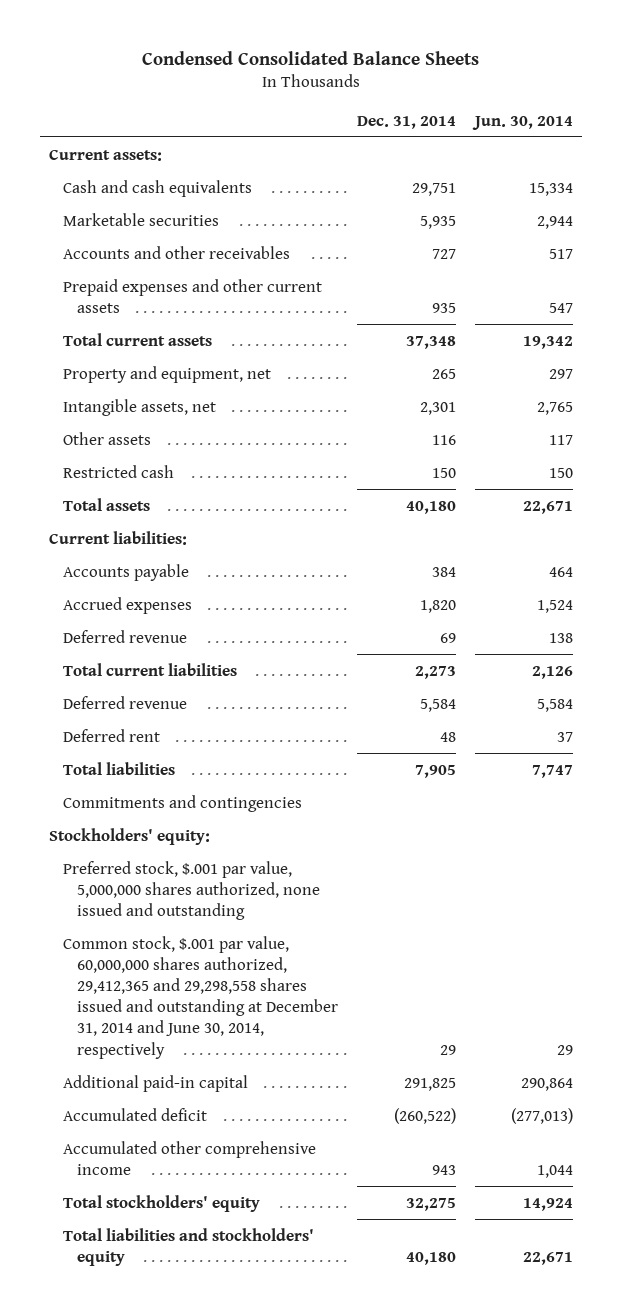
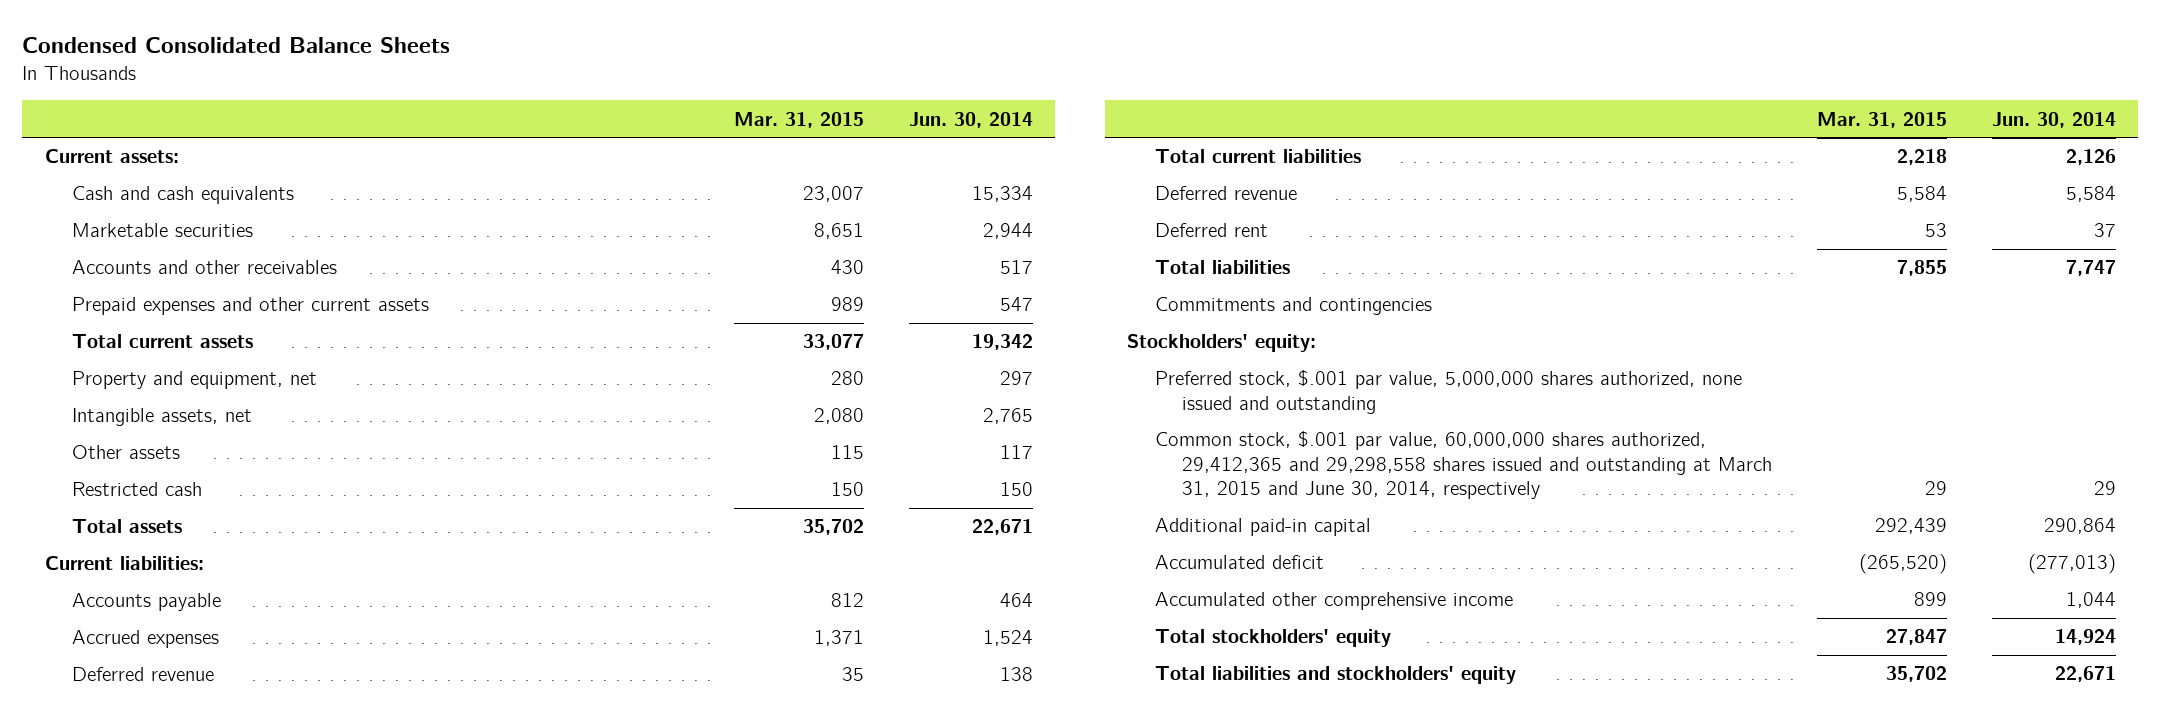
- | Dec. 31, 2014 | Jun. 30, 2014
+ | Mar. 31, 2015 | Jun. 30, 2014
- Common stock, $.001 par value, 60,000,000 shares authorized, 29,412,365 and 29,298,558 shares issued and outstanding at December 31, 2014 and June 30, 2014, respectively | 29 | 29
+ Common stock, $.001 par value, 60,000,000 shares authorized, 29,412,365 and 29,298,558 shares issued and outstanding at March 31, 2015 and June 30, 2014, respectively | 29 | 29

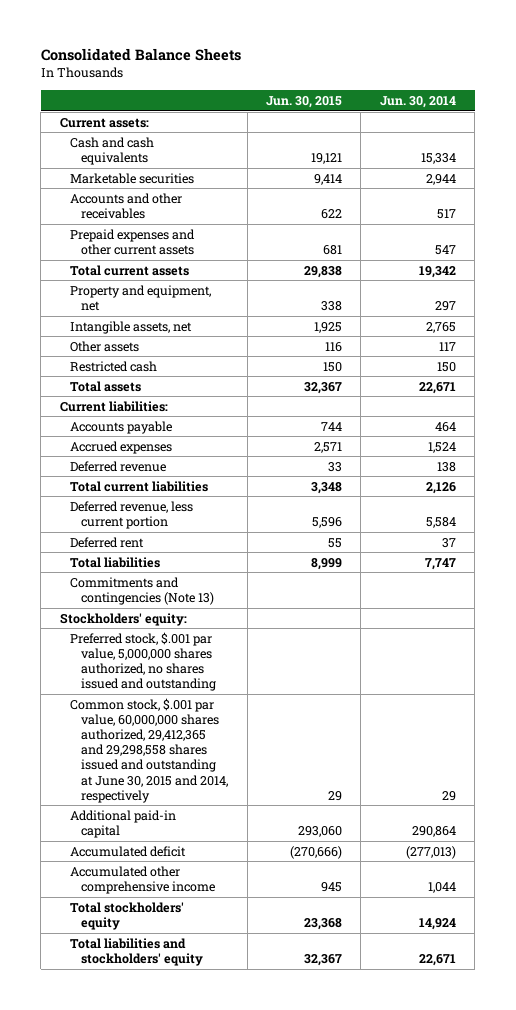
- Condensed Consolidated Balance Sheets
+ Consolidated Balance Sheets
- | Mar. 31, 2015 | Jun. 30, 2014
+ | Jun. 30, 2015 | Jun. 30, 2014
- Deferred revenue | 5,584 | 5,584
+ Deferred revenue, less current portion | 5,596 | 5,584
- Commitments and contingencies
+ Commitments and contingencies (Note 13)
- Preferred stock, $.001 par value, 5,000,000 shares authorized, none issued and outstanding
- Common stock, $.001 par value, 60,000,000 shares authorized, 29,412,365 and 29,298,558 shares issued and outstanding at March 31, 2015 and June 30, 2014, respectively | 29 | 29
+ Preferred stock, $.001 par value, 5,000,000 shares authorized, no shares issued and outstanding
+ Common stock, $.001 par value, 60,000,000 shares authorized, 29,412,365 and 29,298,558 shares issued and outstanding at June 30, 2015 and 2014, respectively | 29 | 29

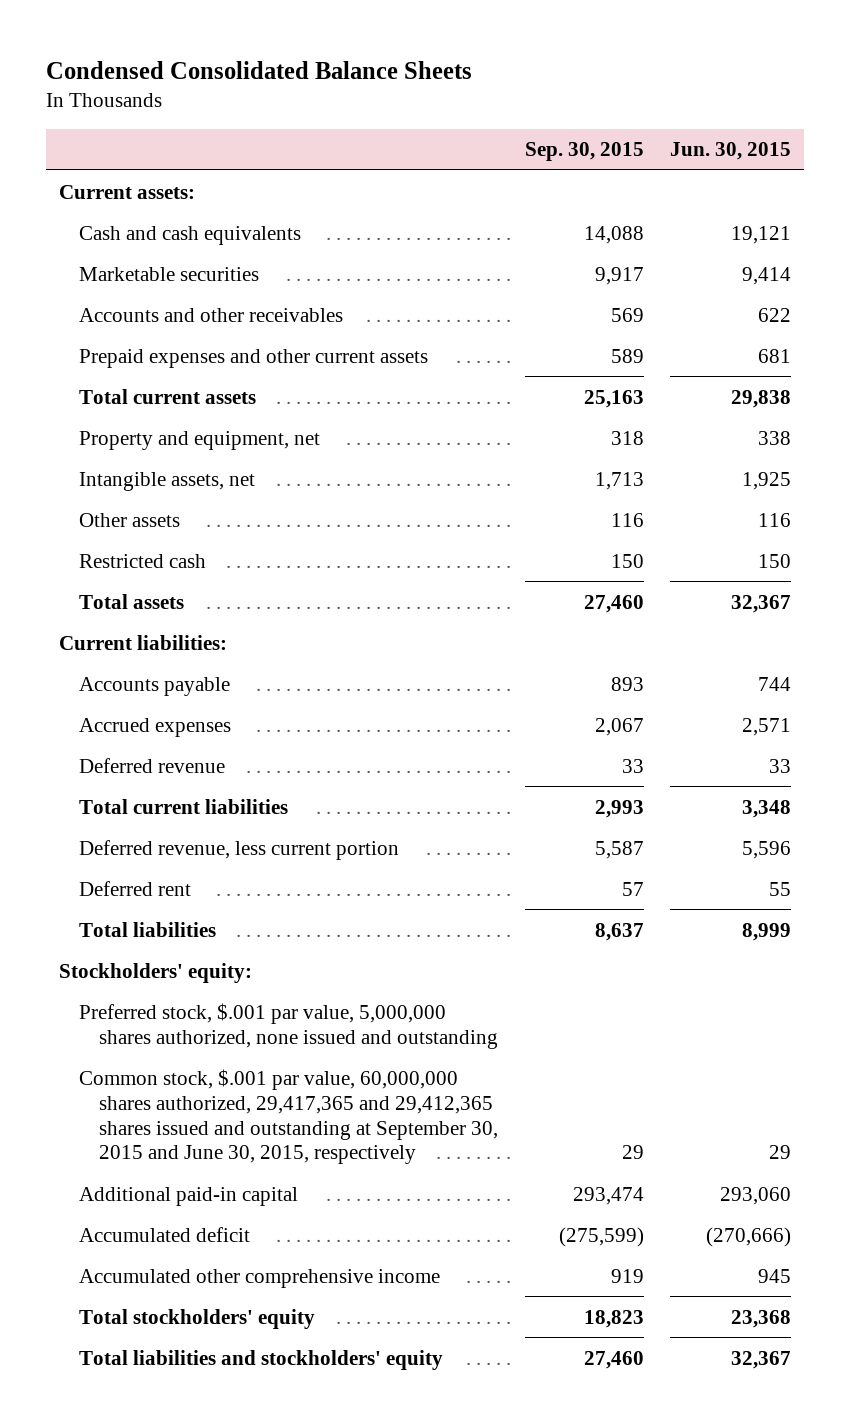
- Consolidated Balance Sheets
+ Condensed Consolidated Balance Sheets
- | Jun. 30, 2015 | Jun. 30, 2014
+ | Sep. 30, 2015 | Jun. 30, 2015
- Commitments and contingencies (Note 13)
- Preferred stock, $.001 par value, 5,000,000 shares authorized, no shares issued and outstanding
- Common stock, $.001 par value, 60,000,000 shares authorized, 29,412,365 and 29,298,558 shares issued and outstanding at June 30, 2015 and 2014, respectively | 29 | 29
+ Preferred stock, $.001 par value, 5,000,000 shares authorized, none issued and outstanding
+ Common stock, $.001 par value, 60,000,000 shares authorized, 29,417,365 and 29,412,365 shares issued and outstanding at September 30, 2015 and June 30, 2015, respectively | 29 | 29

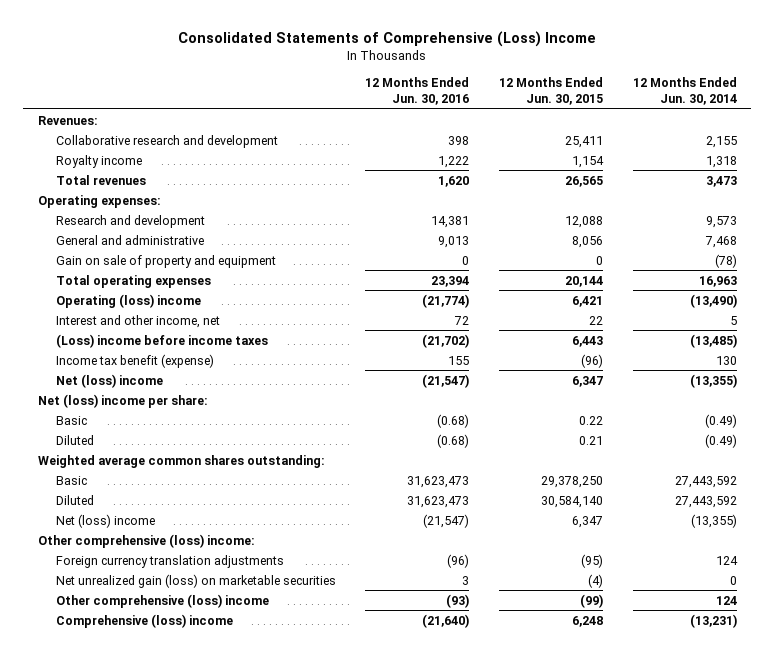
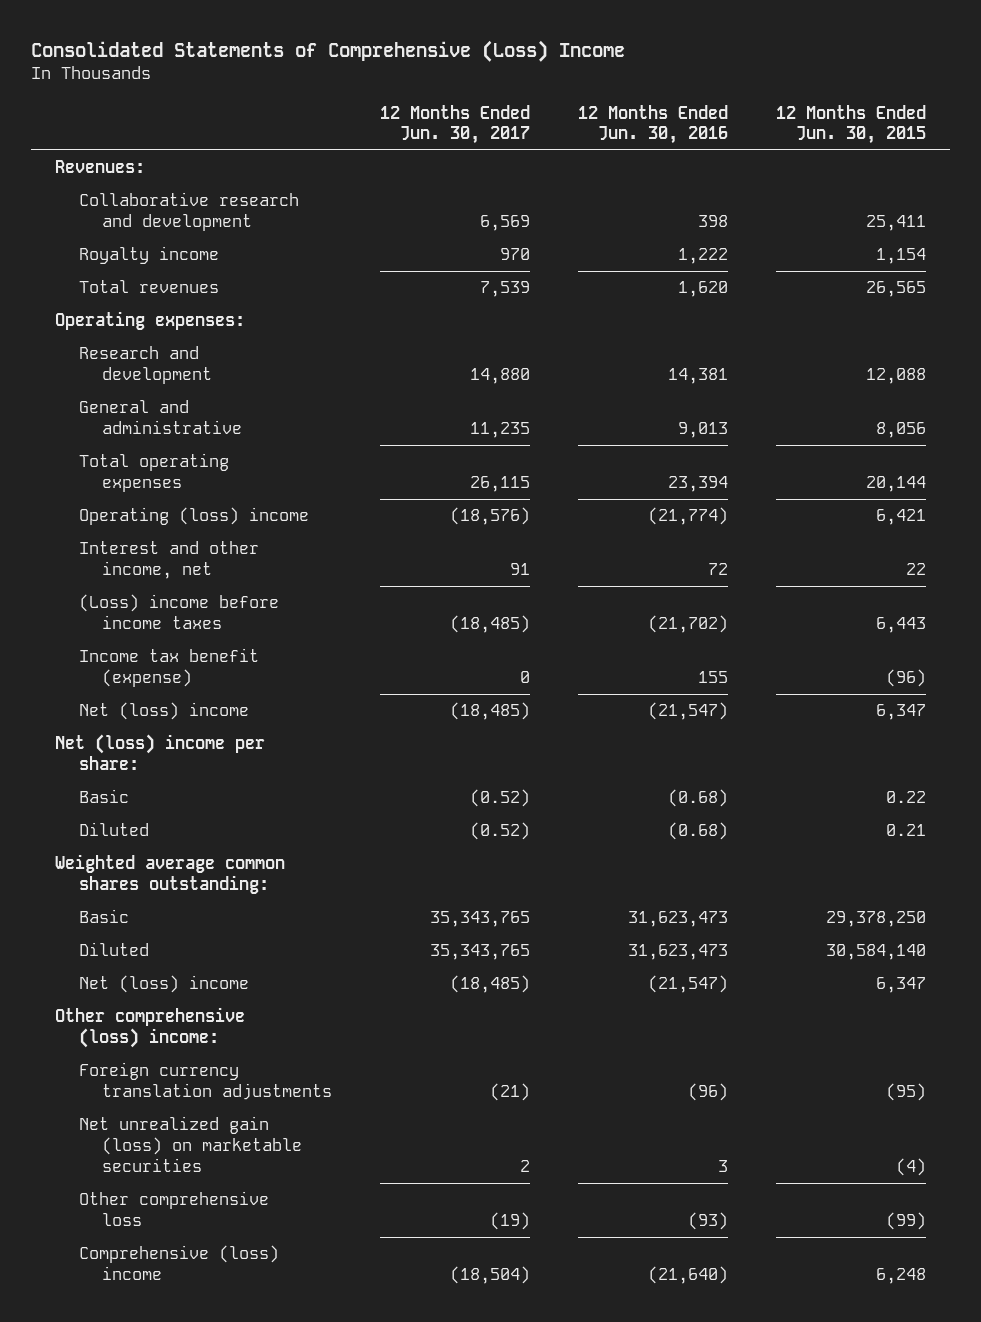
- | 12 Months Ended Jun. 30, 2016 | 12 Months Ended Jun. 30, 2015 | 12 Months Ended Jun. 30, 2014
+ | 12 Months Ended Jun. 30, 2017 | 12 Months Ended Jun. 30, 2016 | 12 Months Ended Jun. 30, 2015
- Gain on sale of property and equipment | 0 | 0 | (78)
- Other comprehensive (loss) income | (93) | (99) | 124
+ Other comprehensive loss | (19) | (93) | (99)

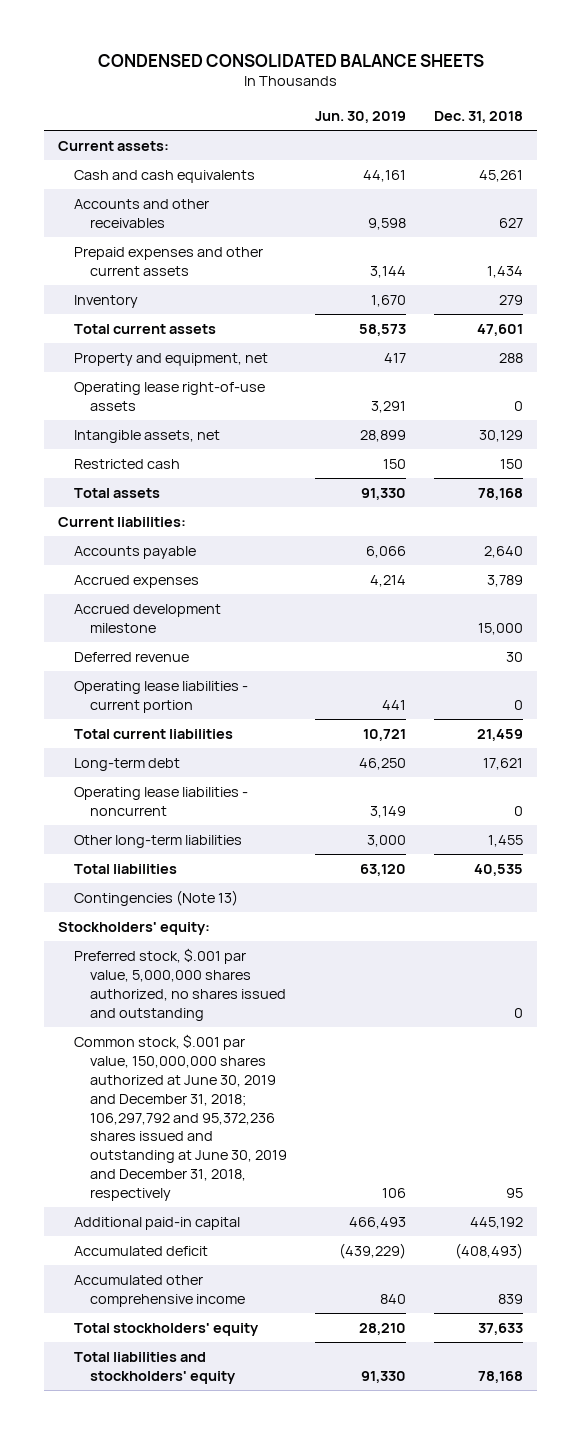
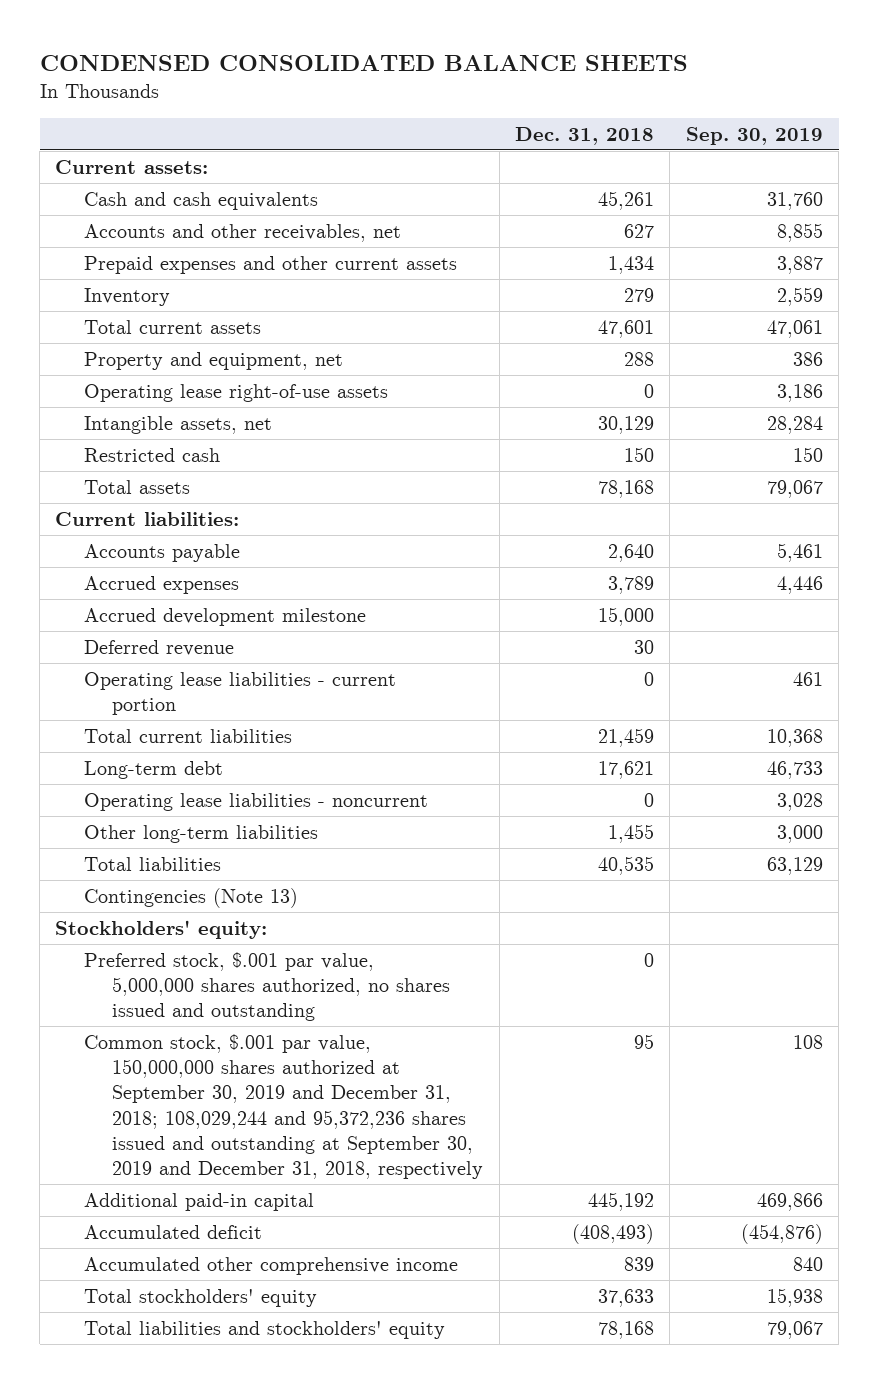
- | Jun. 30, 2019 | Dec. 31, 2018
+ | Dec. 31, 2018 | Sep. 30, 2019
- Accounts and other receivables | 9,598 | 627
+ Accounts and other receivables, net | 627 | 8,855
- Common stock, $.001 par value, 150,000,000 shares authorized at June 30, 2019 and December 31, 2018; 106,297,792 and 95,372,236 shares issued and outstanding at June 30, 2019 and December 31, 2018, respectively | 106 | 95
+ Common stock, $.001 par value, 150,000,000 shares authorized at September 30, 2019 and December 31, 2018; 108,029,244 and 95,372,236 shares issued and outstanding at September 30, 2019 and December 31, 2018, respectively | 95 | 108

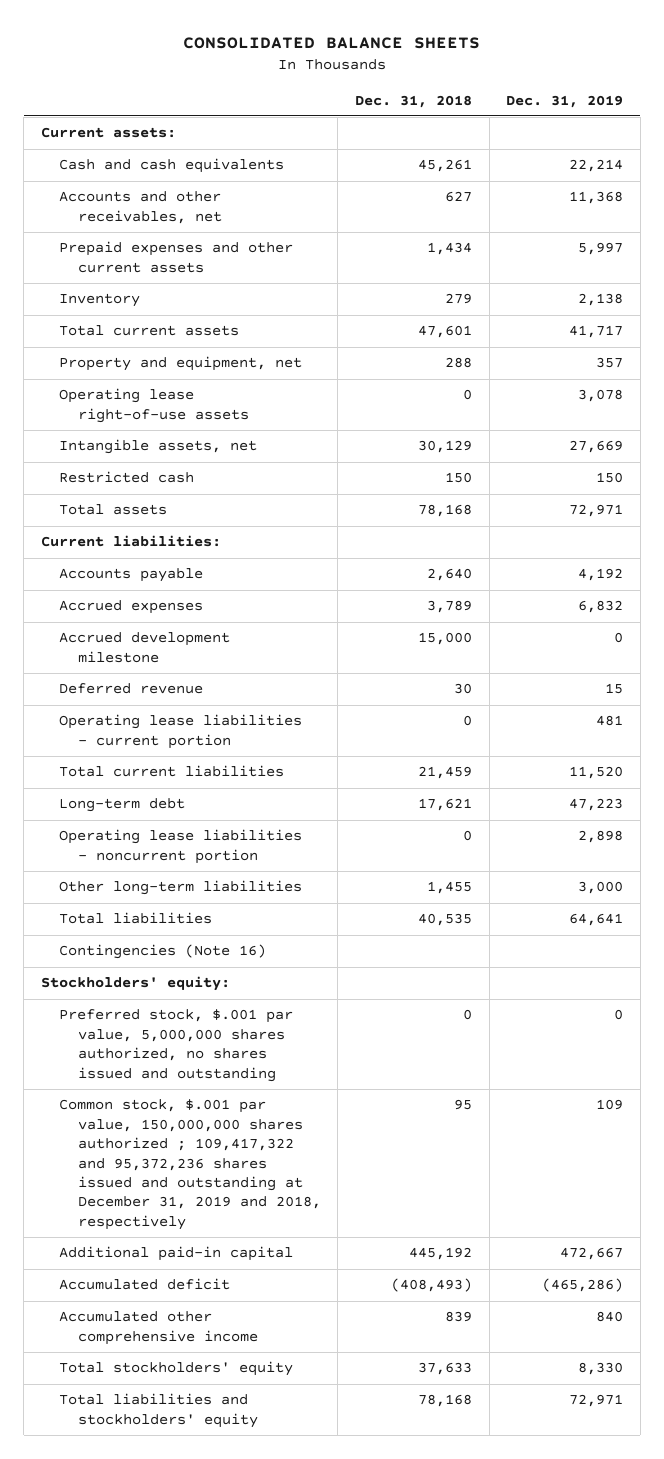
- CONDENSED CONSOLIDATED BALANCE SHEETS
+ CONSOLIDATED BALANCE SHEETS
- | Dec. 31, 2018 | Sep. 30, 2019
+ | Dec. 31, 2018 | Dec. 31, 2019
- Operating lease liabilities - noncurrent | 0 | 3,028
+ Operating lease liabilities - noncurrent portion | 0 | 2,898
- Contingencies (Note 13)
+ Contingencies (Note 16)
- Common stock, $.001 par value, 150,000,000 shares authorized at September 30, 2019 and December 31, 2018; 108,029,244 and 95,372,236 shares issued and outstanding at September 30, 2019 and December 31, 2018, respectively | 95 | 108
+ Common stock, $.001 par value, 150,000,000 shares authorized ; 109,417,322 and 95,372,236 shares issued and outstanding at December 31, 2019 and 2018, respectively | 95 | 109

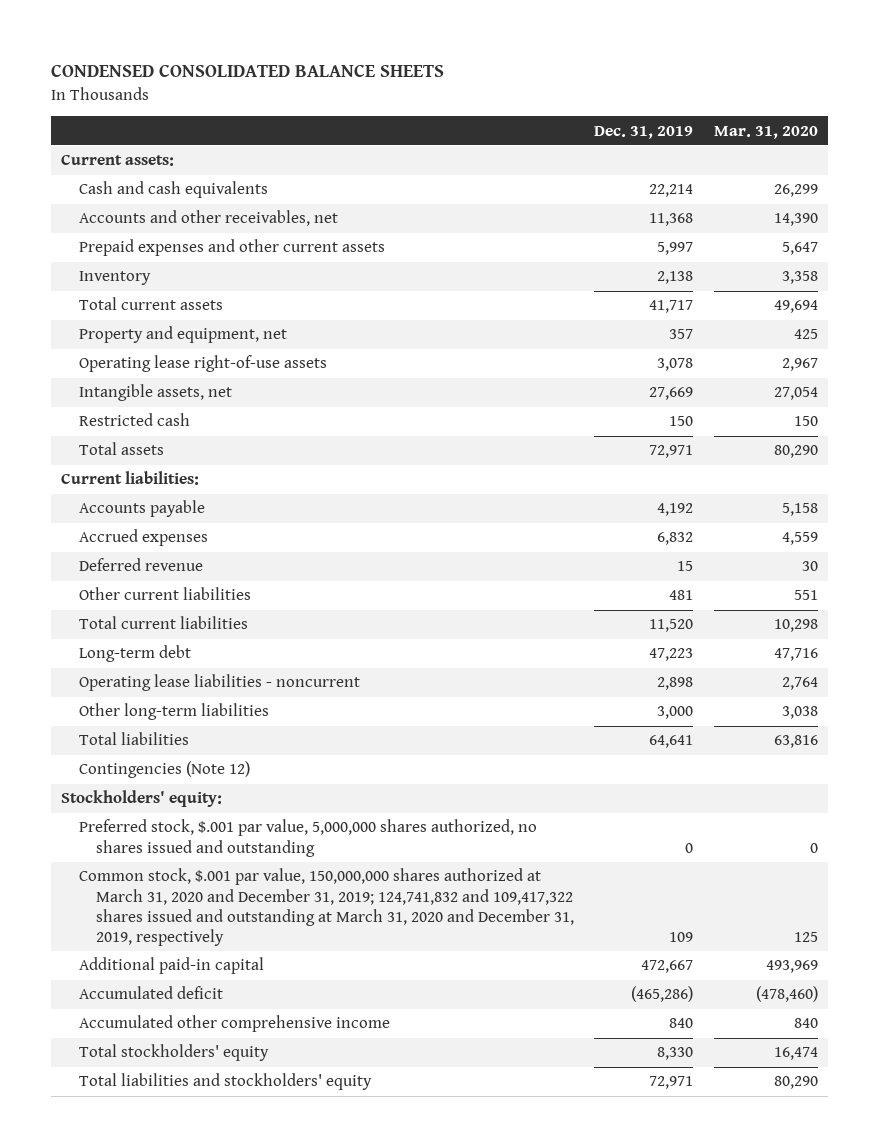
- CONSOLIDATED BALANCE SHEETS
+ CONDENSED CONSOLIDATED BALANCE SHEETS
- | Dec. 31, 2018 | Dec. 31, 2019
+ | Dec. 31, 2019 | Mar. 31, 2020
- Accrued development milestone | 15,000 | 0
- Operating lease liabilities - current portion | 0 | 481
+ Other current liabilities | 481 | 551
- Operating lease liabilities - noncurrent portion | 0 | 2,898
+ Operating lease liabilities - noncurrent | 2,898 | 2,764
- Contingencies (Note 16)
+ Contingencies (Note 12)
- Common stock, $.001 par value, 150,000,000 shares authorized ; 109,417,322 and 95,372,236 shares issued and outstanding at December 31, 2019 and 2018, respectively | 95 | 109
+ Common stock, $.001 par value, 150,000,000 shares authorized at March 31, 2020 and December 31, 2019; 124,741,832 and 109,417,322 shares issued and outstanding at March 31, 2020 and December 31, 2019, respectively | 109 | 125

